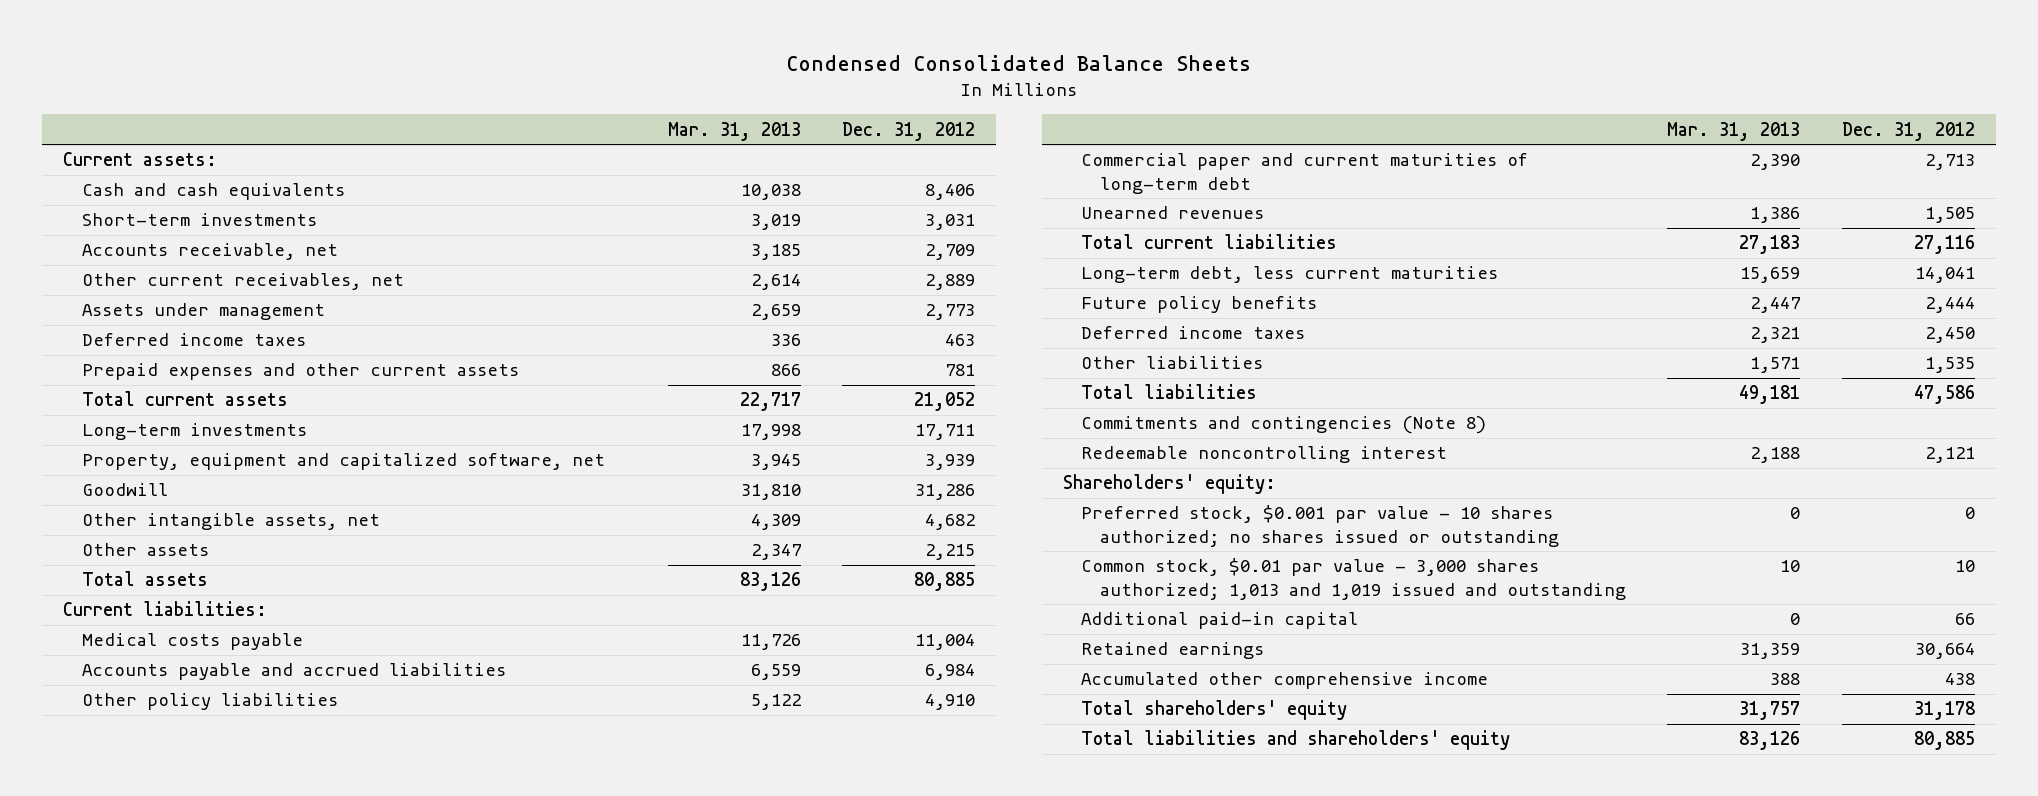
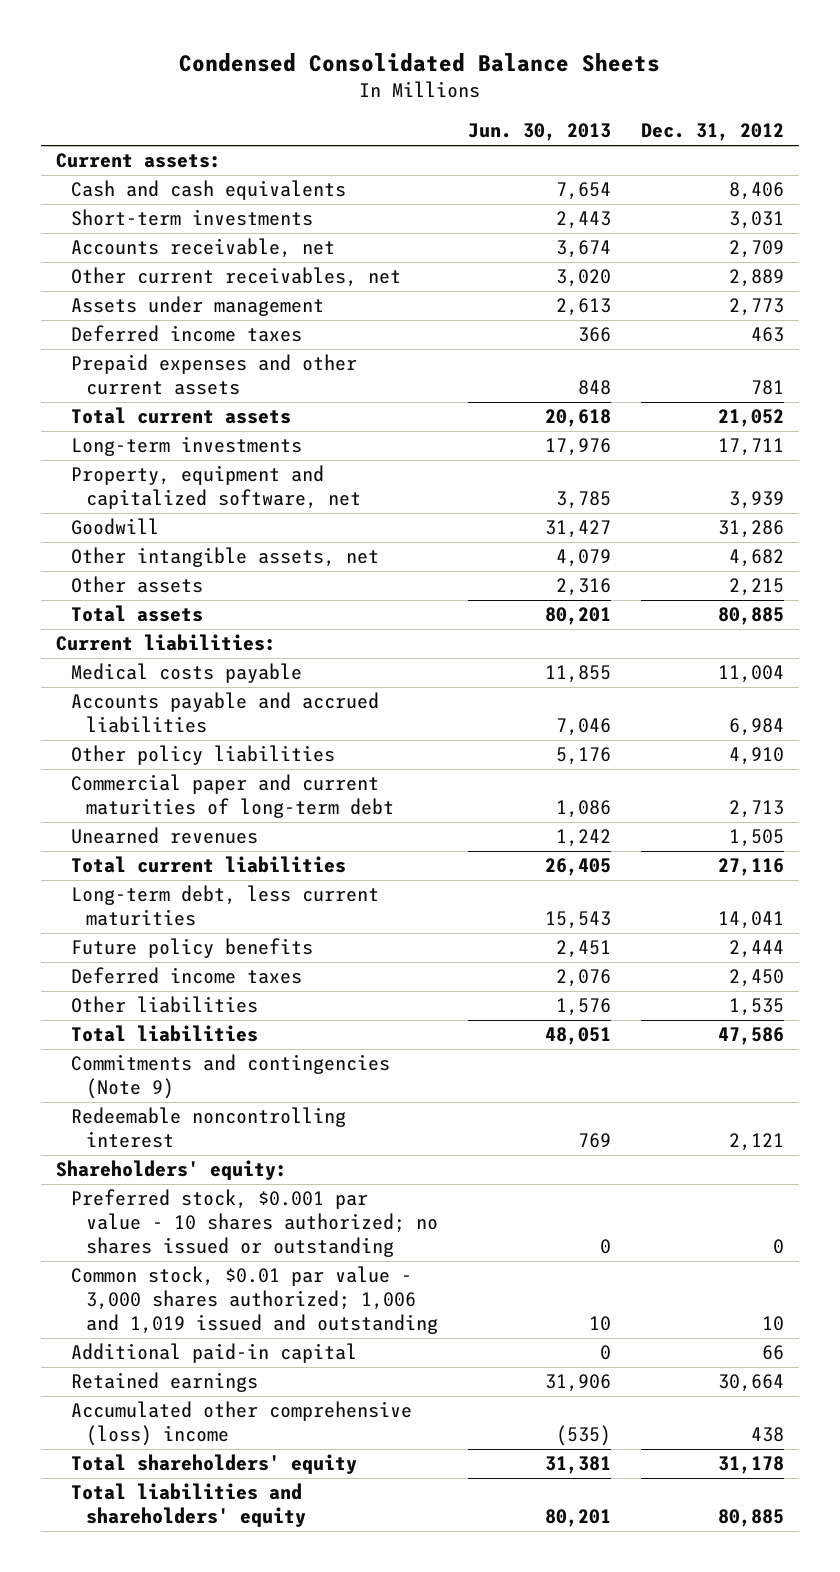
- | Mar. 31, 2013 | Dec. 31, 2012
+ | Jun. 30, 2013 | Dec. 31, 2012
- Commitments and contingencies (Note 8)
+ Commitments and contingencies (Note 9)
- Common stock, $0.01 par value - 3,000 shares authorized; 1,013 and 1,019 issued and outstanding | 10 | 10
+ Common stock, $0.01 par value - 3,000 shares authorized; 1,006 and 1,019 issued and outstanding | 10 | 10
- Accumulated other comprehensive income | 388 | 438
+ Accumulated other comprehensive (loss) income | (535) | 438

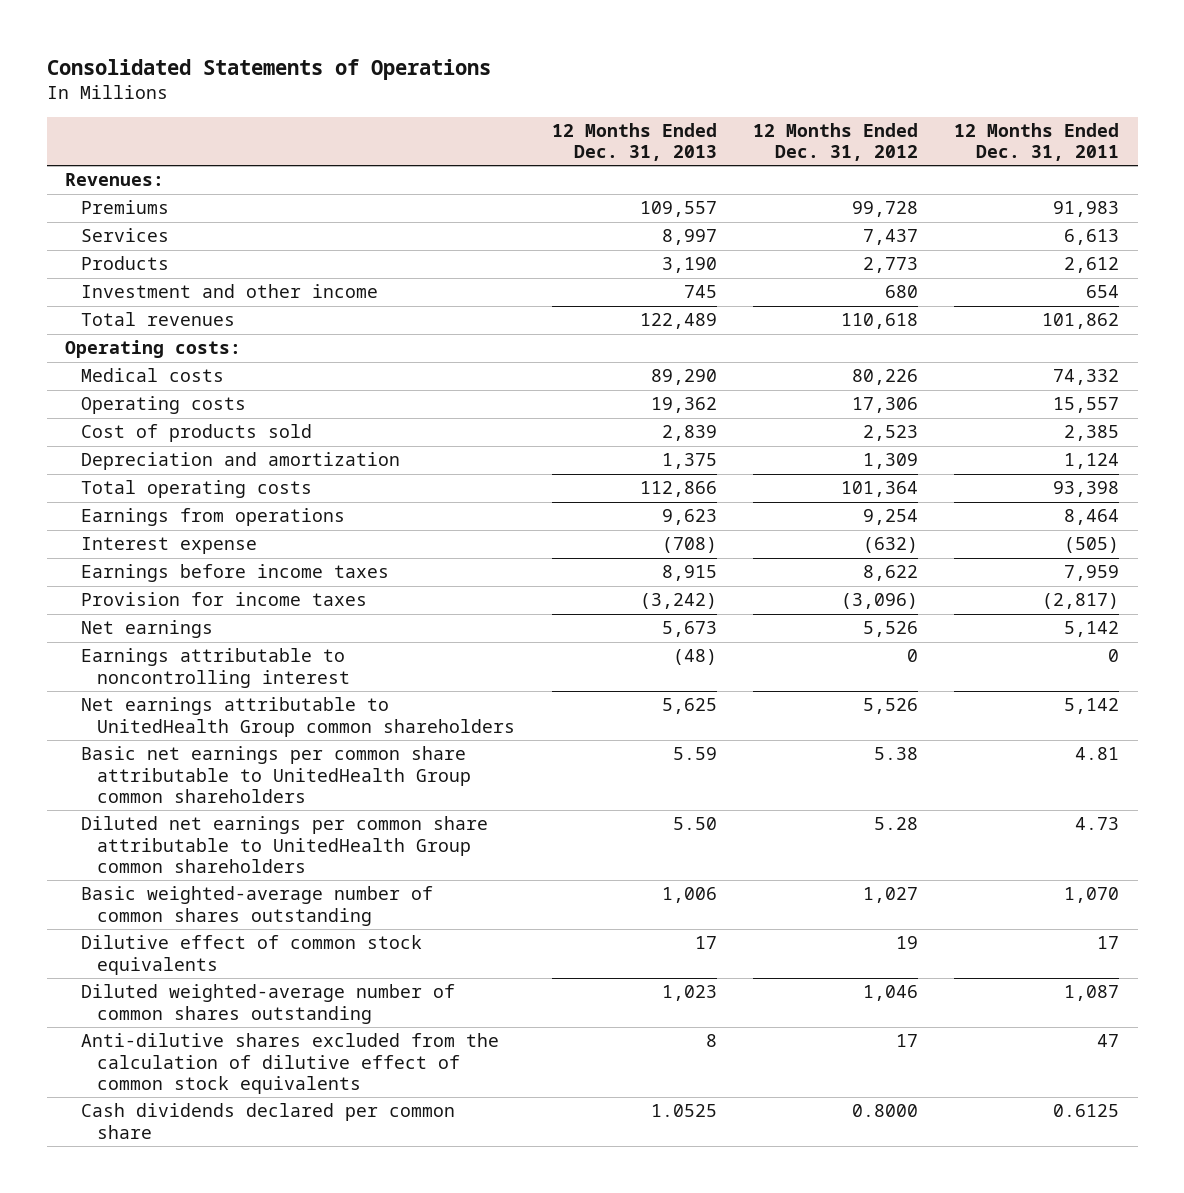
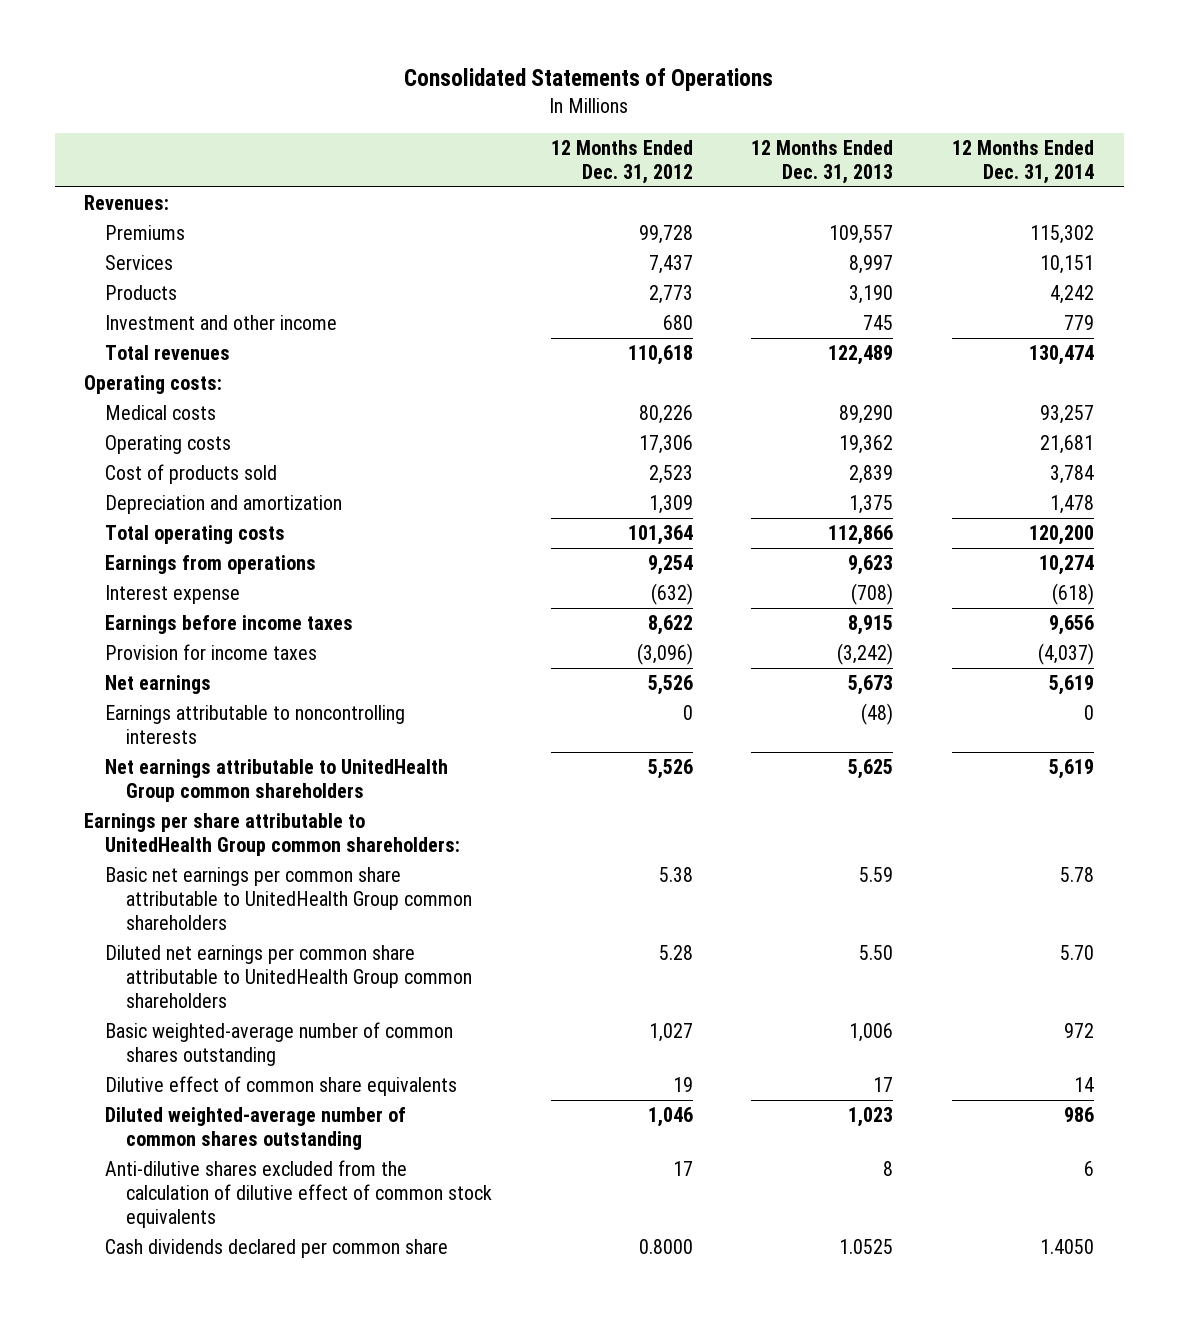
- | 12 Months Ended Dec. 31, 2013 | 12 Months Ended Dec. 31, 2012 | 12 Months Ended Dec. 31, 2011
+ | 12 Months Ended Dec. 31, 2012 | 12 Months Ended Dec. 31, 2013 | 12 Months Ended Dec. 31, 2014
- Earnings attributable to noncontrolling interest | (48) | 0 | 0
+ Earnings attributable to noncontrolling interests | 0 | (48) | 0
+ Earnings per share attributable to UnitedHealth Group common shareholders:
- Dilutive effect of common stock equivalents | 17 | 19 | 17
+ Dilutive effect of common share equivalents | 19 | 17 | 14

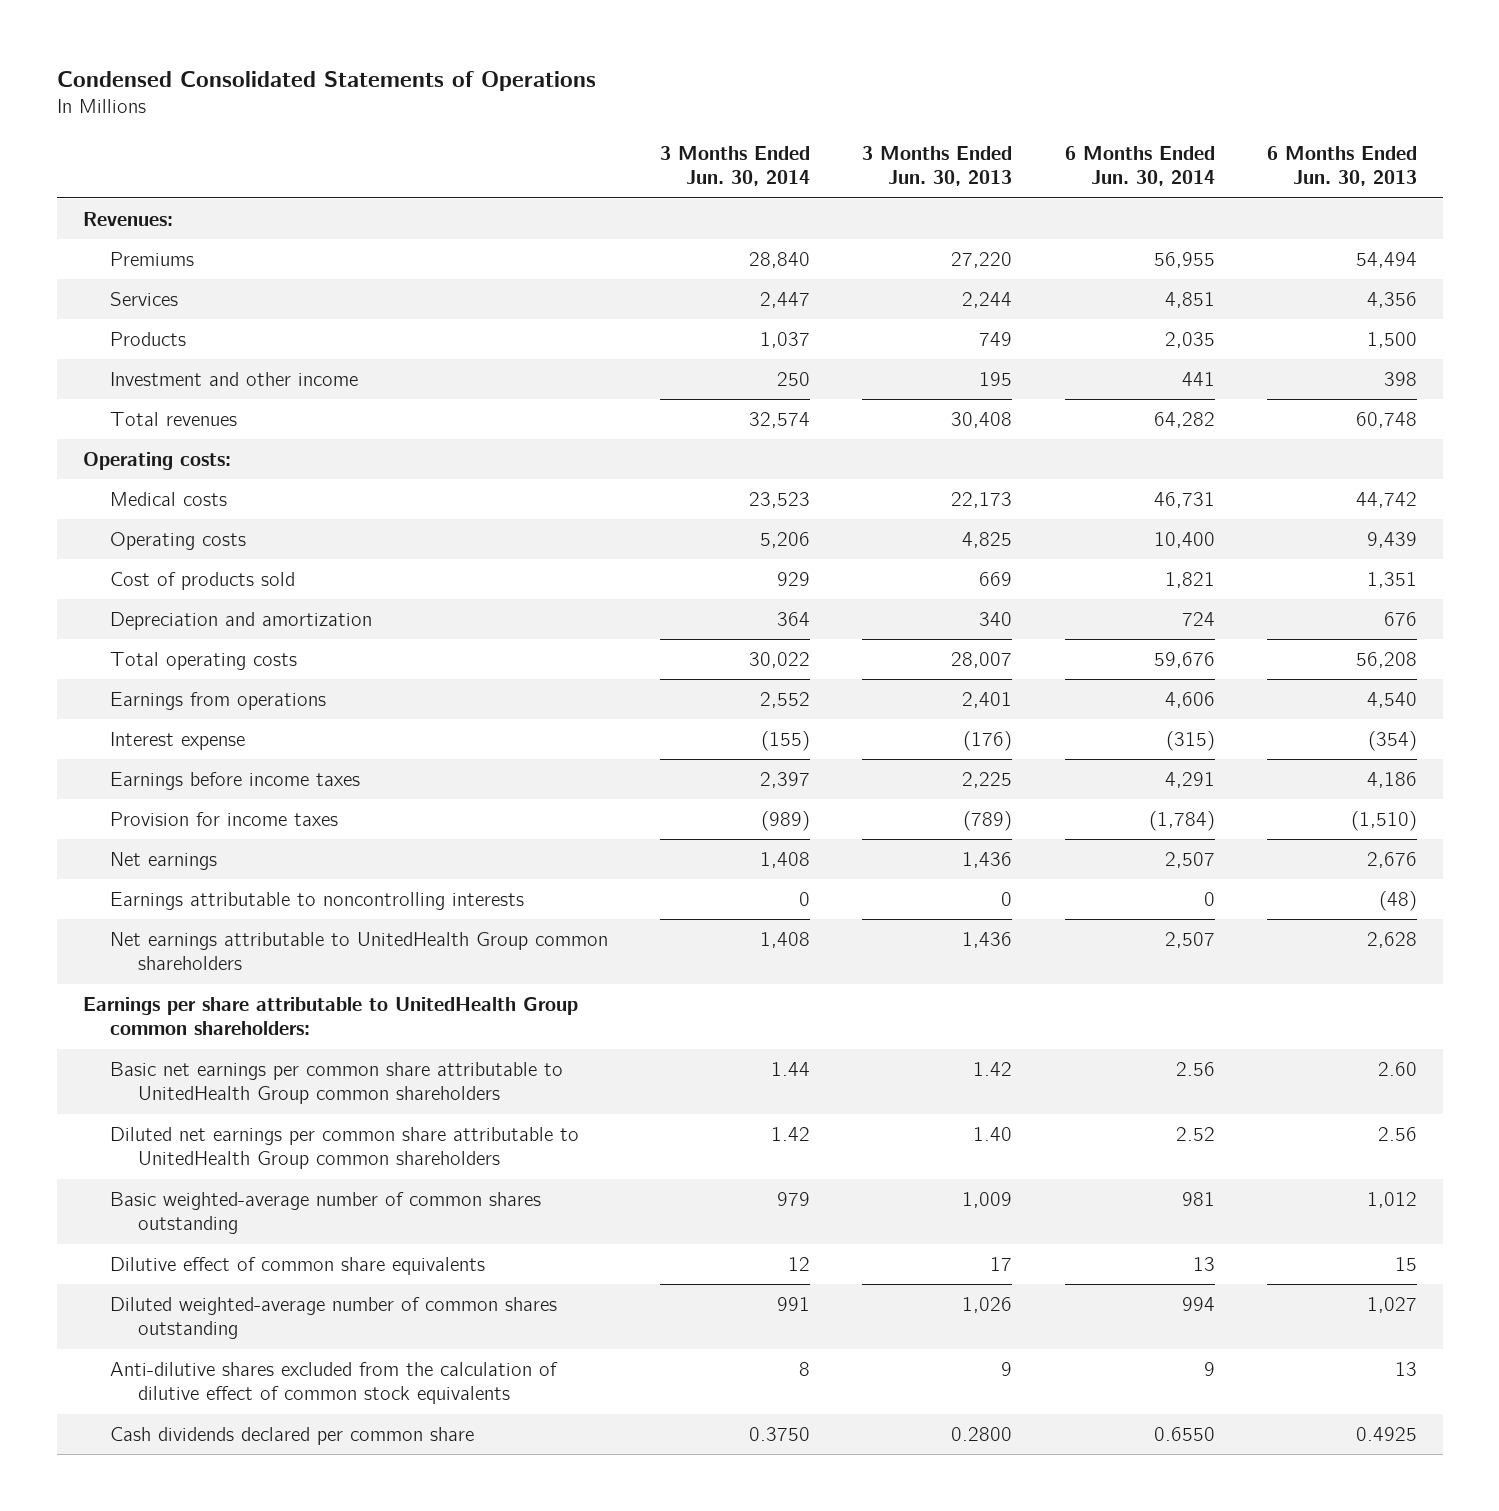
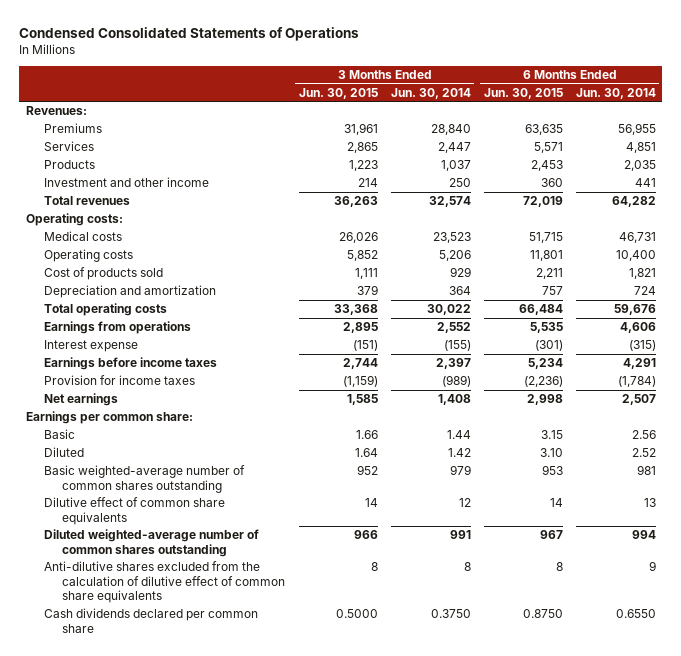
- | 3 Months Ended Jun. 30, 2014 | 3 Months Ended Jun. 30, 2013 | 6 Months Ended Jun. 30, 2014 | 6 Months Ended Jun. 30, 2013
+ | 3 Months Ended Jun. 30, 2015 | 3 Months Ended Jun. 30, 2014 | 6 Months Ended Jun. 30, 2015 | 6 Months Ended Jun. 30, 2014
- Earnings attributable to noncontrolling interests | 0 | 0 | 0 | (48)
- Net earnings attributable to UnitedHealth Group common shareholders | 1,408 | 1,436 | 2,507 | 2,628
- Earnings per share attributable to UnitedHealth Group common shareholders:
- Basic net earnings per common share attributable to UnitedHealth Group common shareholders | 1.44 | 1.42 | 2.56 | 2.60
- Diluted net earnings per common share attributable to UnitedHealth Group common shareholders | 1.42 | 1.40 | 2.52 | 2.56
+ Earnings per common share:
+ Basic | 1.66 | 1.44 | 3.15 | 2.56
+ Diluted | 1.64 | 1.42 | 3.10 | 2.52
- Anti-dilutive shares excluded from the calculation of dilutive effect of common stock equivalents | 8 | 9 | 9 | 13
+ Anti-dilutive shares excluded from the calculation of dilutive effect of common share equivalents | 8 | 8 | 8 | 9

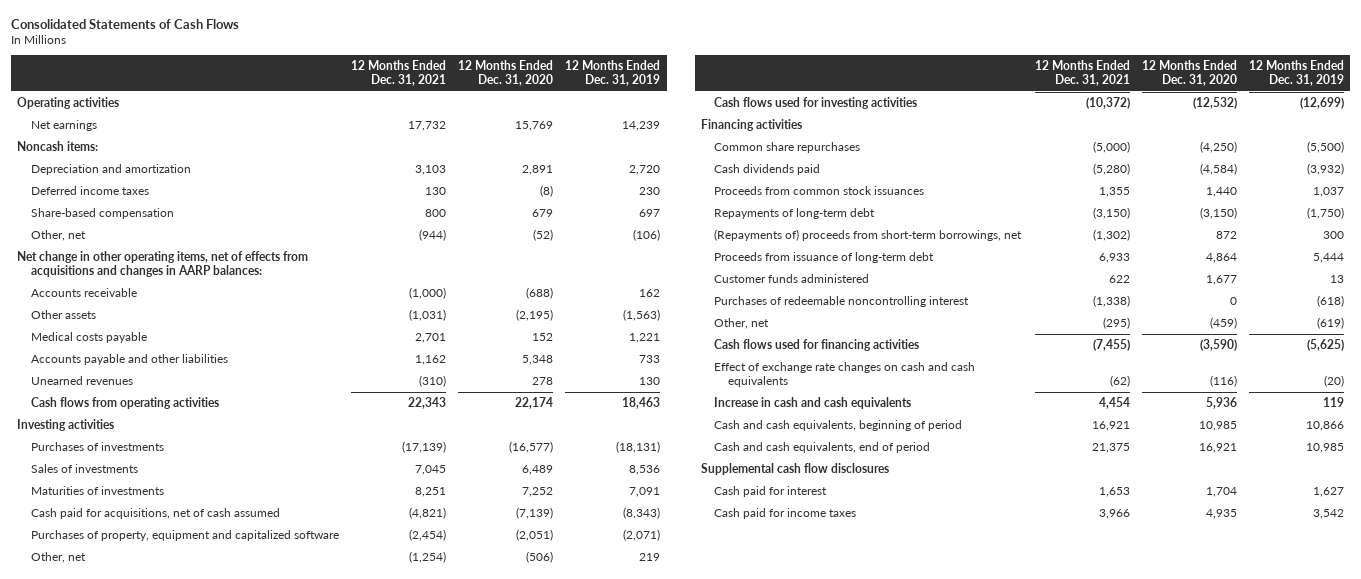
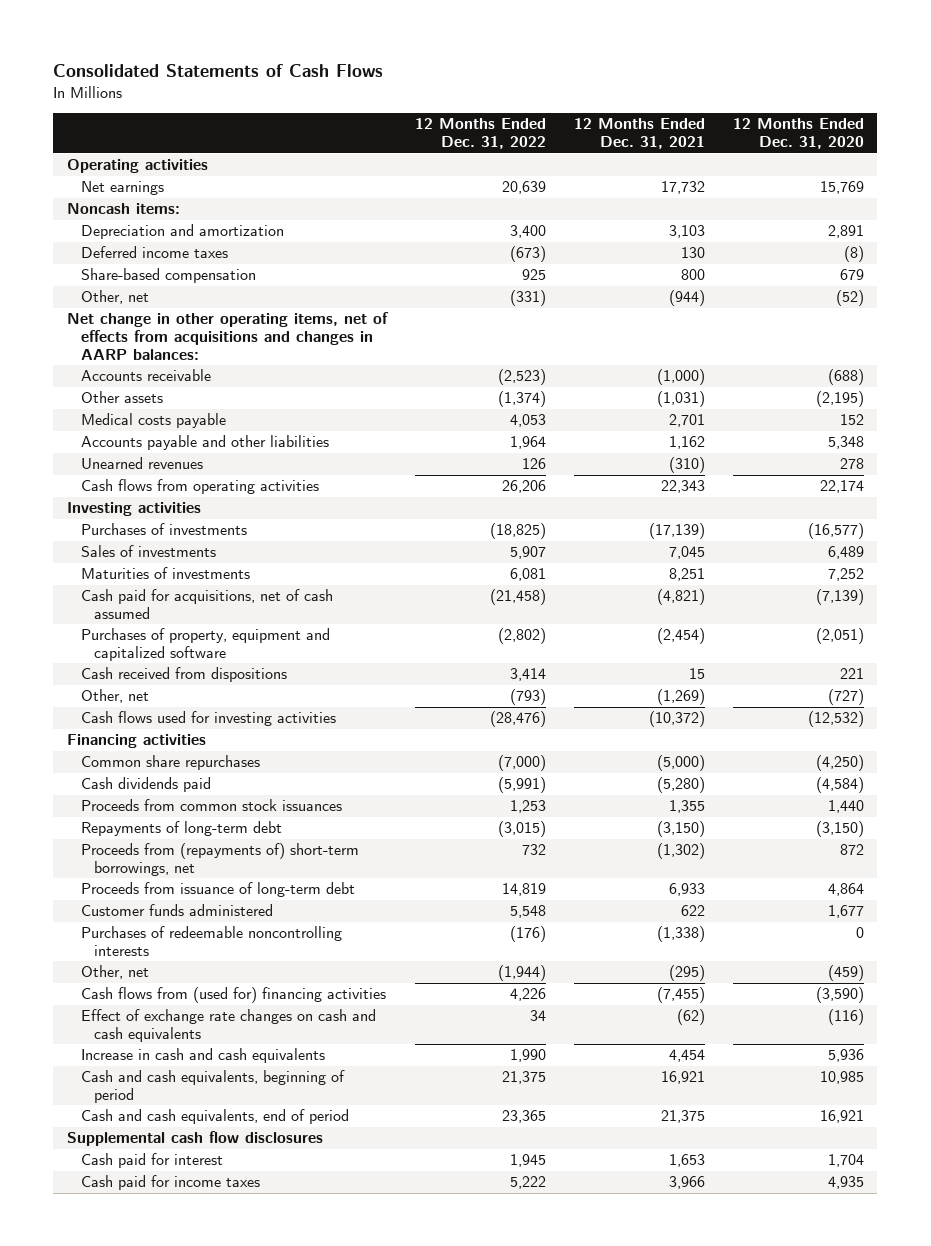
- | 12 Months Ended Dec. 31, 2021 | 12 Months Ended Dec. 31, 2020 | 12 Months Ended Dec. 31, 2019
+ | 12 Months Ended Dec. 31, 2022 | 12 Months Ended Dec. 31, 2021 | 12 Months Ended Dec. 31, 2020
- Other, net | (1,254) | (506) | 219
+ Cash received from dispositions | 3,414 | 15 | 221
+ Other, net | (793) | (1,269) | (727)
- (Repayments of) proceeds from short-term borrowings, net | (1,302) | 872 | 300
+ Proceeds from (repayments of) short-term borrowings, net | 732 | (1,302) | 872
- Purchases of redeemable noncontrolling interest | (1,338) | 0 | (618)
+ Purchases of redeemable noncontrolling interests | (176) | (1,338) | 0
- Cash flows used for financing activities | (7,455) | (3,590) | (5,625)
+ Cash flows from (used for) financing activities | 4,226 | (7,455) | (3,590)

